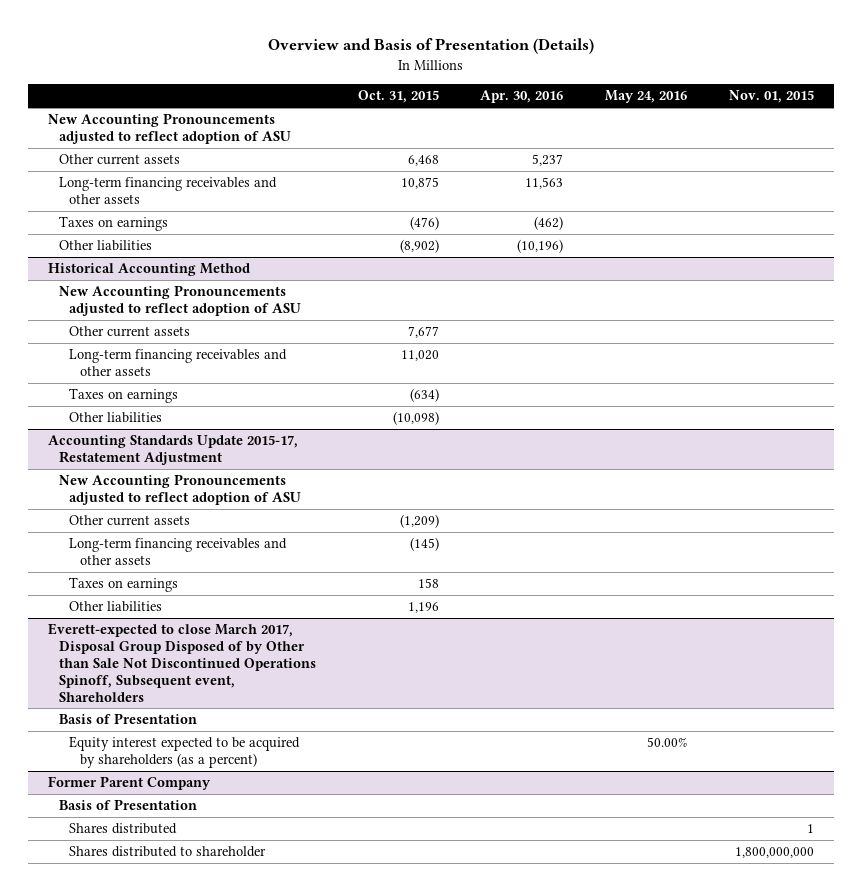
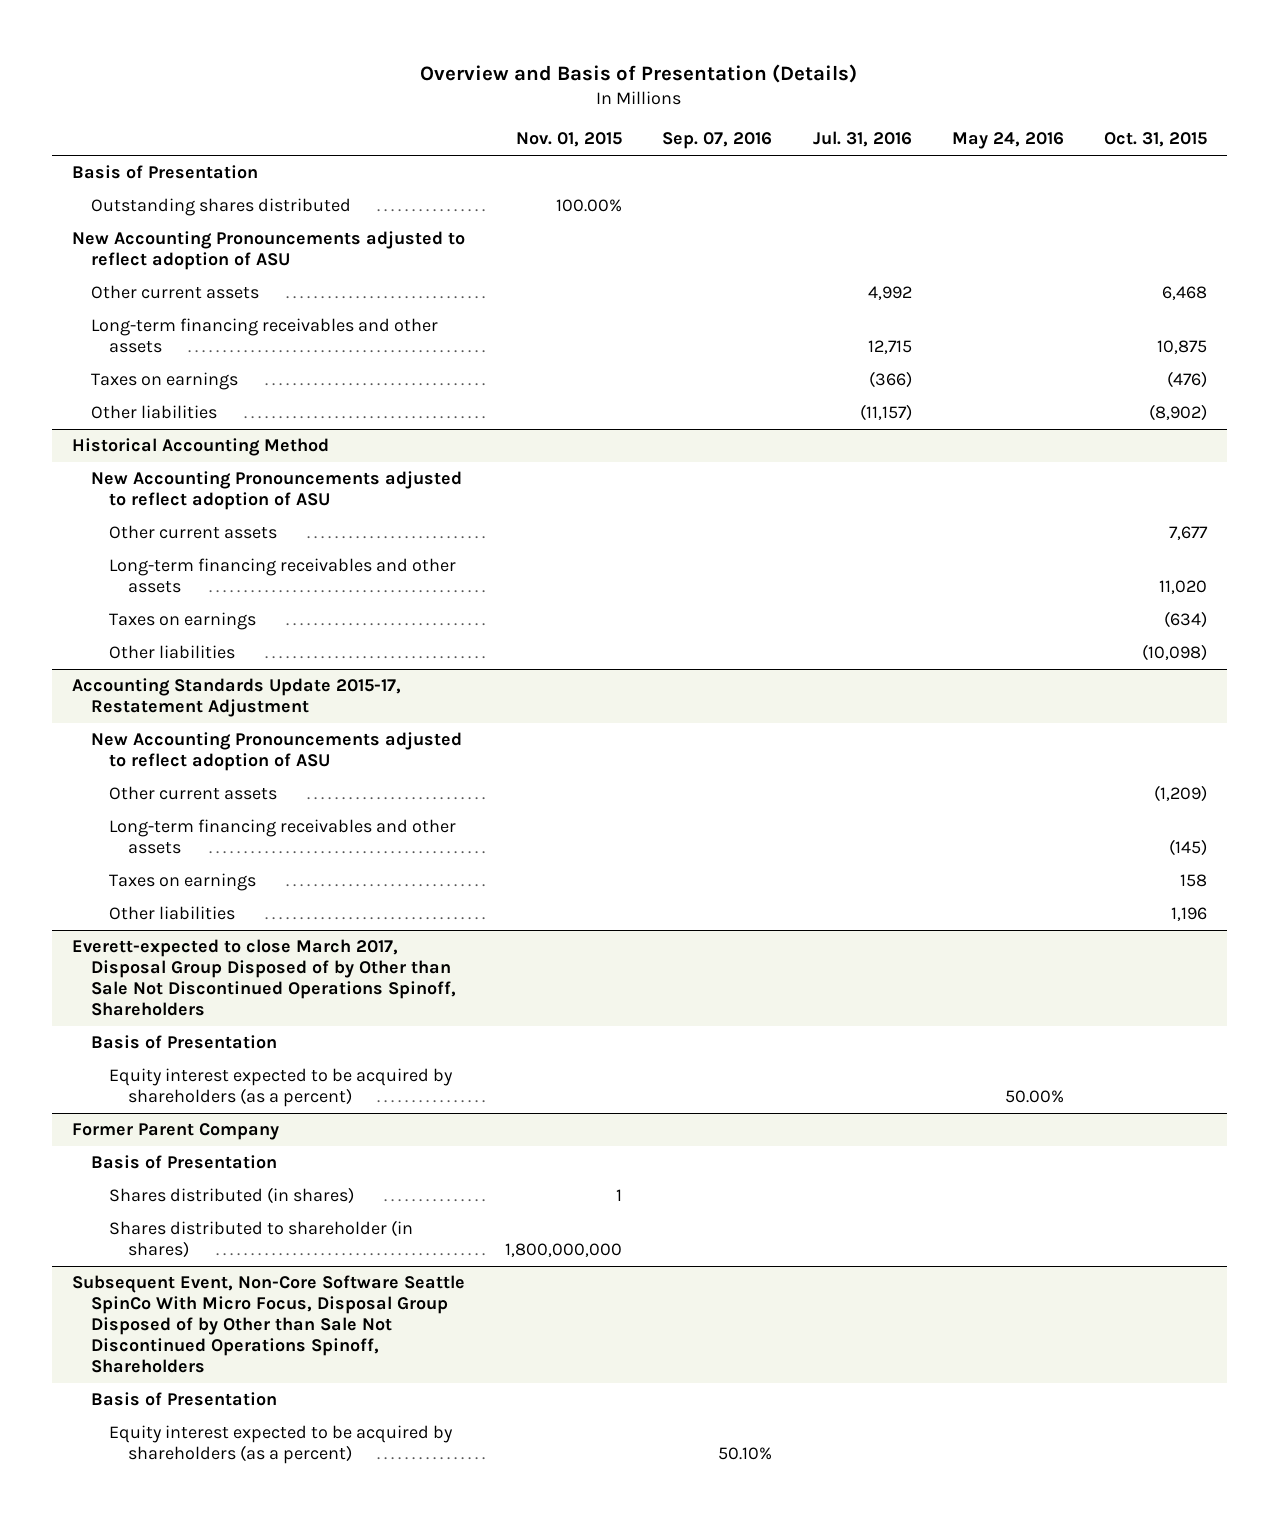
- | Oct. 31, 2015 | Apr. 30, 2016 | May 24, 2016 | Nov. 01, 2015
+ | Nov. 01, 2015 | Sep. 07, 2016 | Jul. 31, 2016 | May 24, 2016 | Oct. 31, 2015
+ Basis of Presentation
+ Outstanding shares distributed | 100.00% | | | |
- Everett-expected to close March 2017, Disposal Group Disposed of by Other than Sale Not Discontinued Operations Spinoff, Subsequent event, Shareholders
+ Everett-expected to close March 2017, Disposal Group Disposed of by Other than Sale Not Discontinued Operations Spinoff, Shareholders
@ Former Parent Company
- Shares distributed | | | | 1
- Shares distributed to shareholder | | | | 1,800,000,000
+ Shares distributed (in shares) | 1 | | | |
+ Shares distributed to shareholder (in shares) | 1,800,000,000 | | | |
+ Subsequent Event, Non-Core Software Seattle SpinCo With Micro Focus, Disposal Group Disposed of by Other than Sale Not Discontinued Operations Spinoff, Shareholders
+ Basis of Presentation
+ Equity interest expected to be acquired by shareholders (as a percent) | | 50.10% | | |

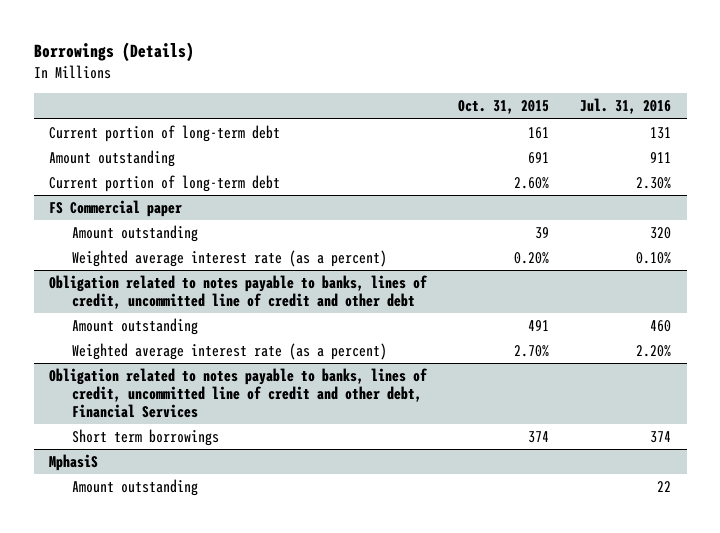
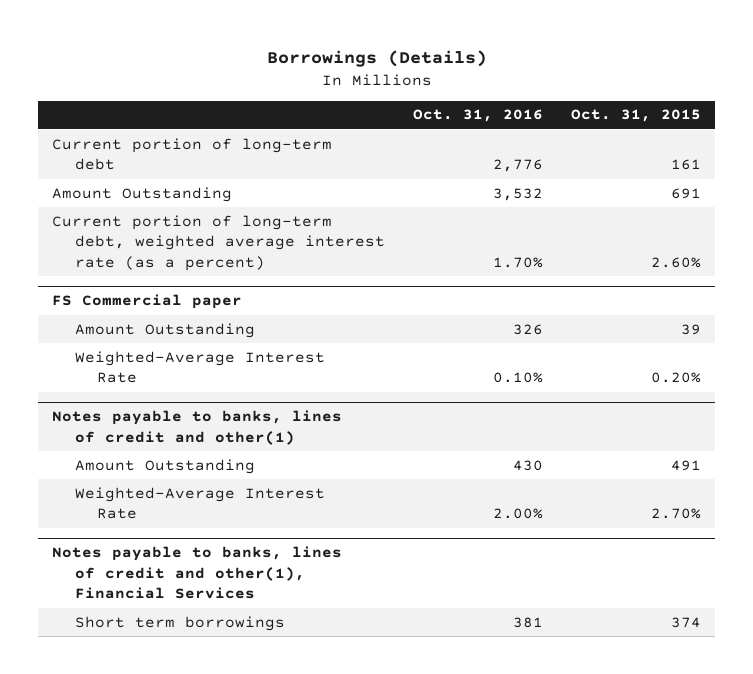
- | Oct. 31, 2015 | Jul. 31, 2016
+ | Oct. 31, 2016 | Oct. 31, 2015
- Amount outstanding | 691 | 911
- Current portion of long-term debt | 2.60% | 2.30%
+ Amount Outstanding | 3,532 | 691
+ Current portion of long-term debt, weighted average interest rate (as a percent) | 1.70% | 2.60%
@ FS Commercial paper
- Amount outstanding | 39 | 320
- Weighted average interest rate (as a percent) | 0.20% | 0.10%
- Obligation related to notes payable to banks, lines of credit, uncommitted line of credit and other debt
- Amount outstanding | 491 | 460
- Weighted average interest rate (as a percent) | 2.70% | 2.20%
- Obligation related to notes payable to banks, lines of credit, uncommitted line of credit and other debt, Financial Services
@ FS Commercial paper
+ Amount Outstanding | 326 | 39
+ Weighted-Average Interest Rate | 0.10% | 0.20%
+ Notes payable to banks, lines of credit and other(1)
+ Amount Outstanding | 430 | 491
+ Weighted-Average Interest Rate | 2.00% | 2.70%
+ Notes payable to banks, lines of credit and other(1), Financial Services
- MphasiS
- Amount outstanding | | 22

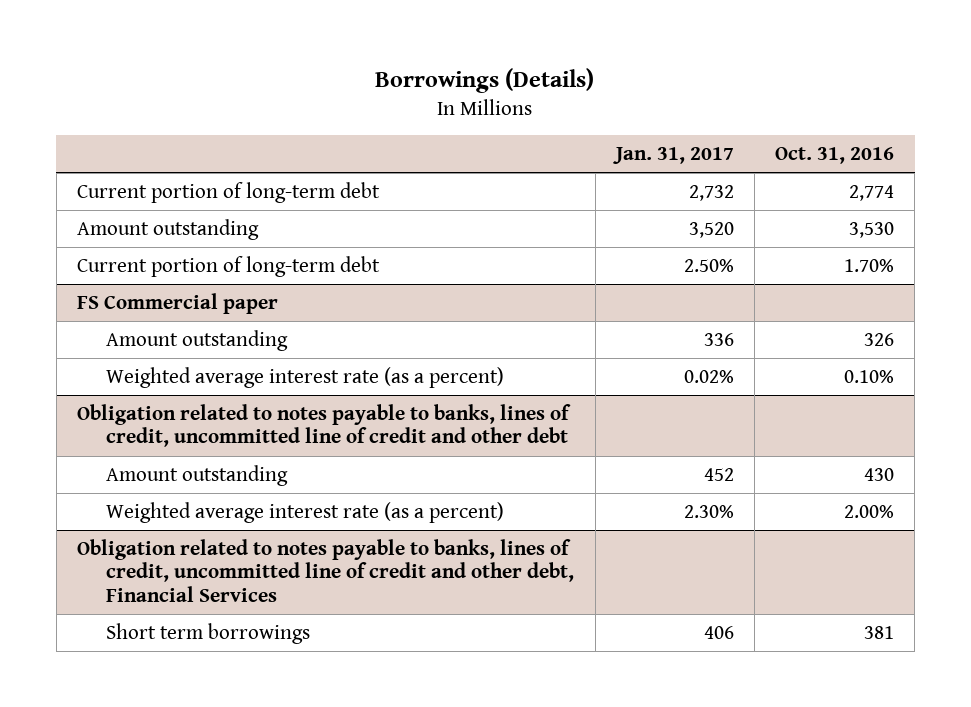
- | Oct. 31, 2016 | Oct. 31, 2015
+ | Jan. 31, 2017 | Oct. 31, 2016
- Current portion of long-term debt | 2,776 | 161
- Amount Outstanding | 3,532 | 691
- Current portion of long-term debt, weighted average interest rate (as a percent) | 1.70% | 2.60%
+ Current portion of long-term debt | 2,732 | 2,774
+ Amount outstanding | 3,520 | 3,530
+ Current portion of long-term debt | 2.50% | 1.70%
@ FS Commercial paper
- Amount Outstanding | 326 | 39
- Weighted-Average Interest Rate | 0.10% | 0.20%
- Notes payable to banks, lines of credit and other(1)
- Amount Outstanding | 430 | 491
- Weighted-Average Interest Rate | 2.00% | 2.70%
- Notes payable to banks, lines of credit and other(1), Financial Services
@ FS Commercial paper
+ Amount outstanding | 336 | 326
+ Weighted average interest rate (as a percent) | 0.02% | 0.10%
+ Obligation related to notes payable to banks, lines of credit, uncommitted line of credit and other debt
+ Amount outstanding | 452 | 430
+ Weighted average interest rate (as a percent) | 2.30% | 2.00%
+ Obligation related to notes payable to banks, lines of credit, uncommitted line of credit and other debt, Financial Services

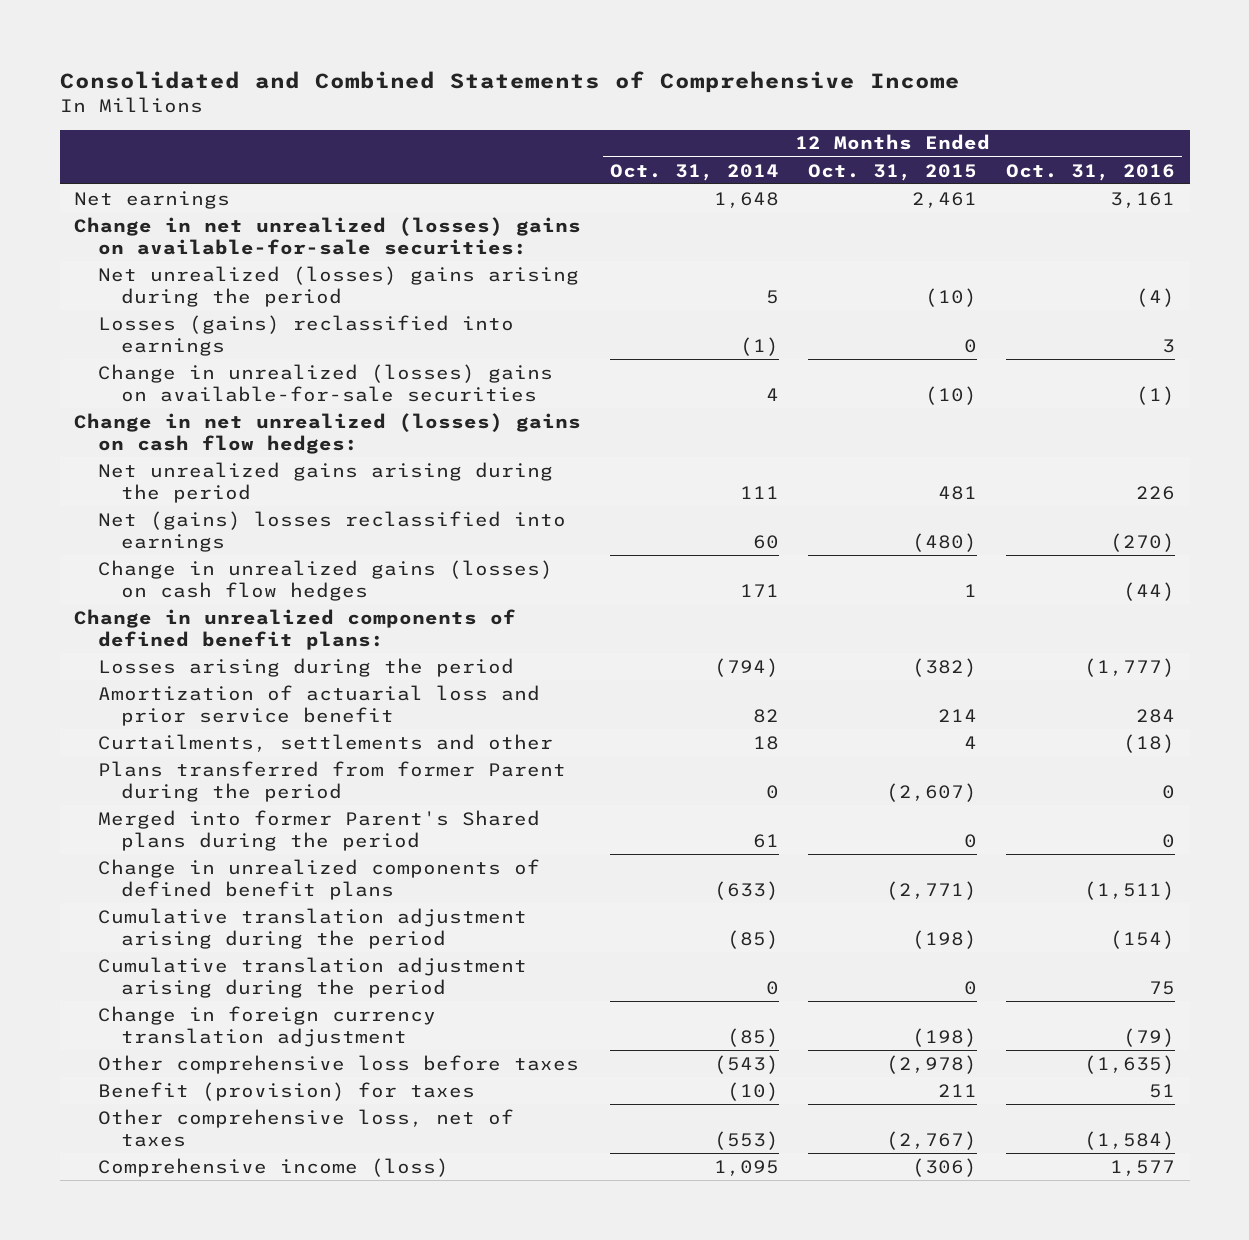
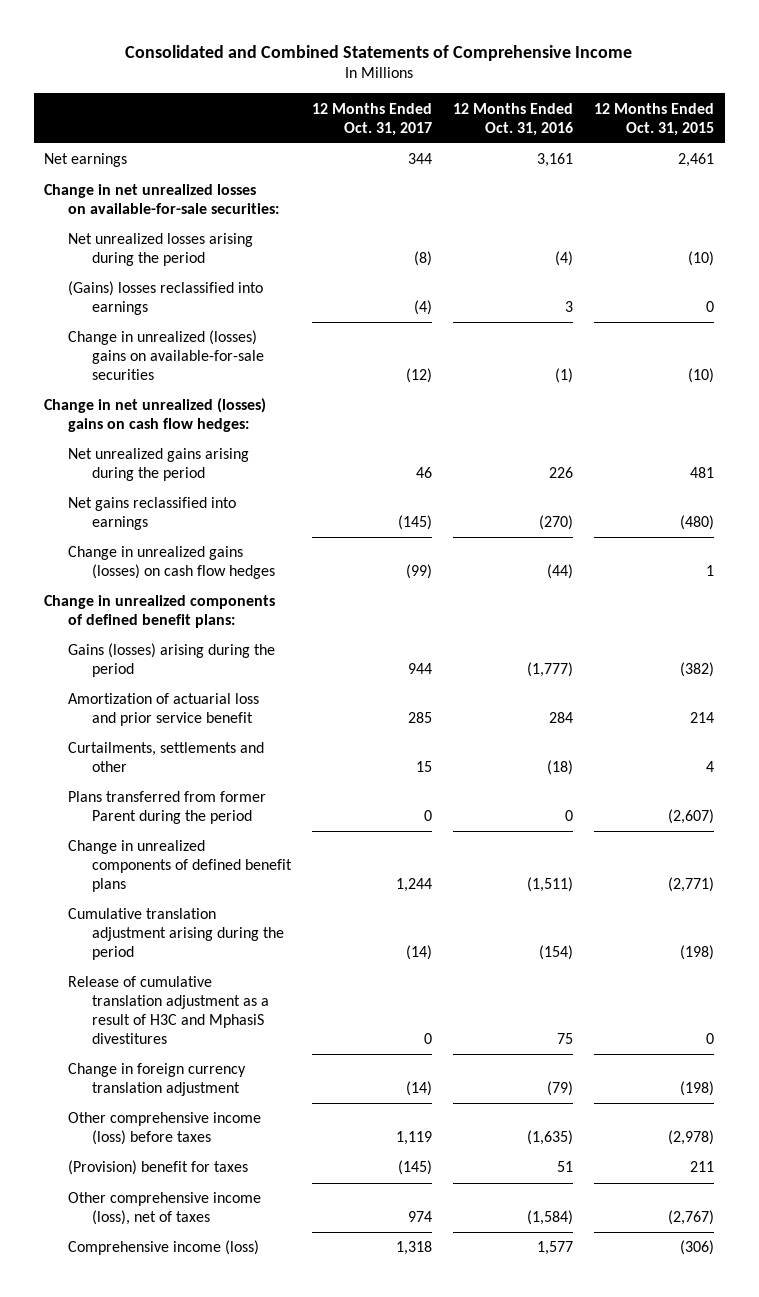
- | 12 Months Ended Oct. 31, 2014 | 12 Months Ended Oct. 31, 2015 | 12 Months Ended Oct. 31, 2016
+ | 12 Months Ended Oct. 31, 2017 | 12 Months Ended Oct. 31, 2016 | 12 Months Ended Oct. 31, 2015
- Change in net unrealized (losses) gains on available-for-sale securities:
- Net unrealized (losses) gains arising during the period | 5 | (10) | (4)
- Losses (gains) reclassified into earnings | (1) | 0 | 3
+ Change in net unrealized losses on available-for-sale securities:
+ Net unrealized losses arising during the period | (8) | (4) | (10)
+ (Gains) losses reclassified into earnings | (4) | 3 | 0
- Net (gains) losses reclassified into earnings | 60 | (480) | (270)
+ Net gains reclassified into earnings | (145) | (270) | (480)
- Losses arising during the period | (794) | (382) | (1,777)
+ Gains (losses) arising during the period | 944 | (1,777) | (382)
- Merged into former Parent's Shared plans during the period | 61 | 0 | 0
- Cumulative translation adjustment arising during the period | 0 | 0 | 75
+ Release of cumulative translation adjustment as a result of H3C and MphasiS divestitures | 0 | 75 | 0
- Other comprehensive loss before taxes | (543) | (2,978) | (1,635)
- Benefit (provision) for taxes | (10) | 211 | 51
- Other comprehensive loss, net of taxes | (553) | (2,767) | (1,584)
+ Other comprehensive income (loss) before taxes | 1,119 | (1,635) | (2,978)
+ (Provision) benefit for taxes | (145) | 51 | 211
+ Other comprehensive income (loss), net of taxes | 974 | (1,584) | (2,767)

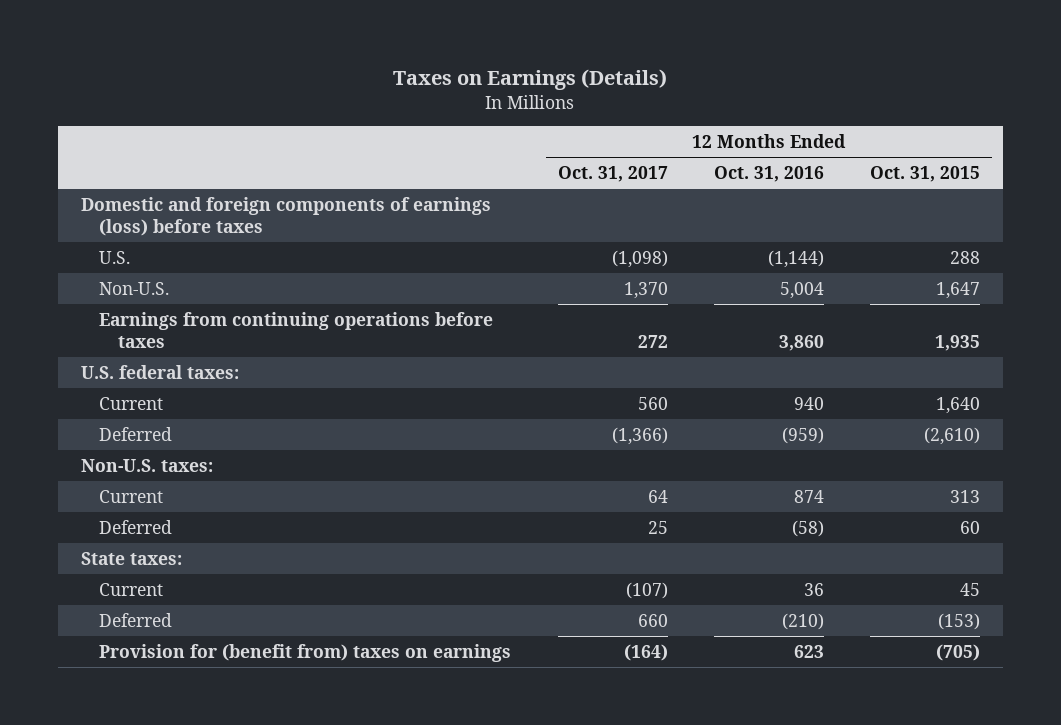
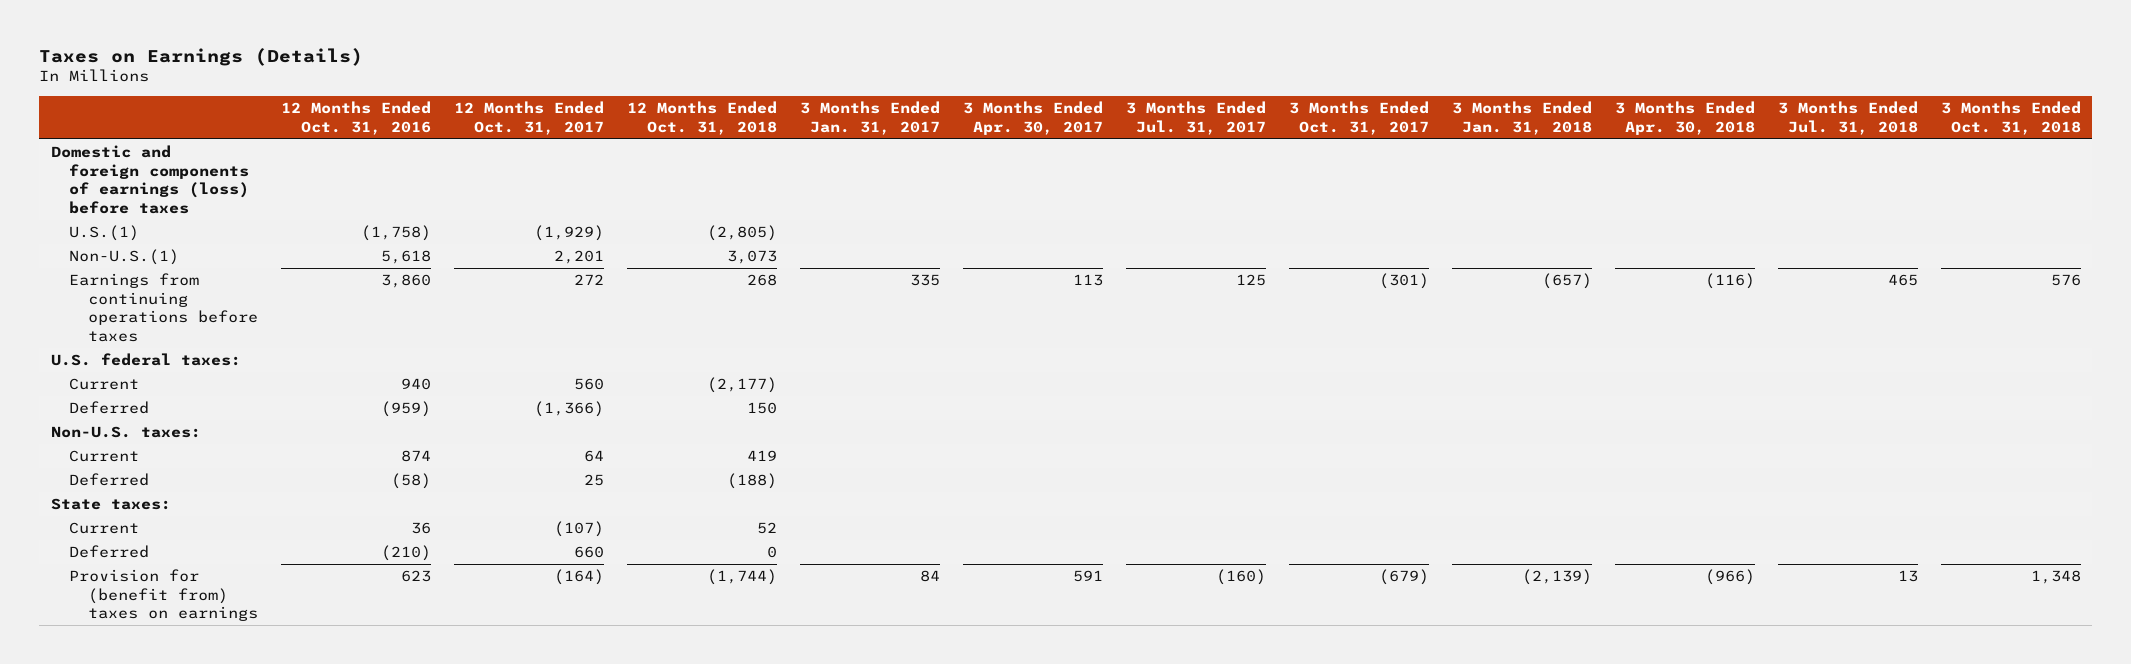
- | 12 Months Ended Oct. 31, 2017 | 12 Months Ended Oct. 31, 2016 | 12 Months Ended Oct. 31, 2015
+ | 12 Months Ended Oct. 31, 2016 | 12 Months Ended Oct. 31, 2017 | 12 Months Ended Oct. 31, 2018 | 3 Months Ended Jan. 31, 2017 | 3 Months Ended Apr. 30, 2017 | 3 Months Ended Jul. 31, 2017 | 3 Months Ended Oct. 31, 2017 | 3 Months Ended Jan. 31, 2018 | 3 Months Ended Apr. 30, 2018 | 3 Months Ended Jul. 31, 2018 | 3 Months Ended Oct. 31, 2018
- U.S. | (1,098) | (1,144) | 288
- Non-U.S. | 1,370 | 5,004 | 1,647
+ U.S.(1) | (1,758) | (1,929) | (2,805) | | | | | | | |
+ Non-U.S.(1) | 5,618 | 2,201 | 3,073 | | | | | | | |

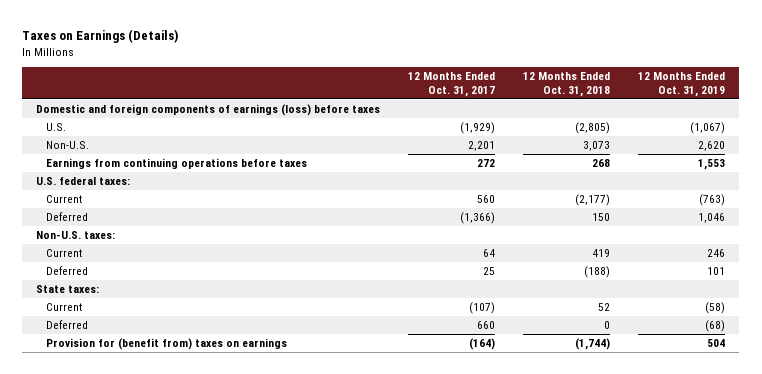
- | 12 Months Ended Oct. 31, 2016 | 12 Months Ended Oct. 31, 2017 | 12 Months Ended Oct. 31, 2018 | 3 Months Ended Jan. 31, 2017 | 3 Months Ended Apr. 30, 2017 | 3 Months Ended Jul. 31, 2017 | 3 Months Ended Oct. 31, 2017 | 3 Months Ended Jan. 31, 2018 | 3 Months Ended Apr. 30, 2018 | 3 Months Ended Jul. 31, 2018 | 3 Months Ended Oct. 31, 2018
+ | 12 Months Ended Oct. 31, 2017 | 12 Months Ended Oct. 31, 2018 | 12 Months Ended Oct. 31, 2019
- U.S.(1) | (1,758) | (1,929) | (2,805) | | | | | | | |
- Non-U.S.(1) | 5,618 | 2,201 | 3,073 | | | | | | | |
+ U.S. | (1,929) | (2,805) | (1,067)
+ Non-U.S. | 2,201 | 3,073 | 2,620

